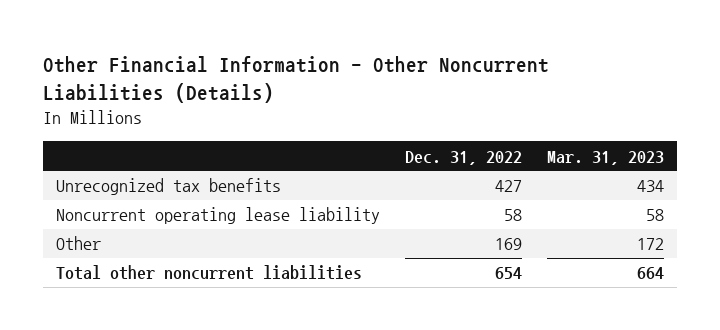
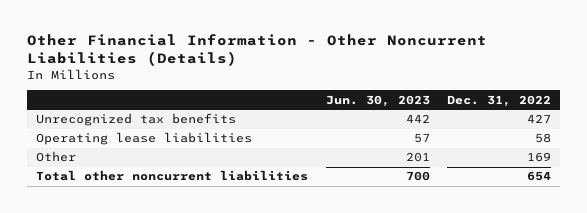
- | Dec. 31, 2022 | Mar. 31, 2023
+ | Jun. 30, 2023 | Dec. 31, 2022
- Noncurrent operating lease liability | 58 | 58
+ Operating lease liabilities | 57 | 58

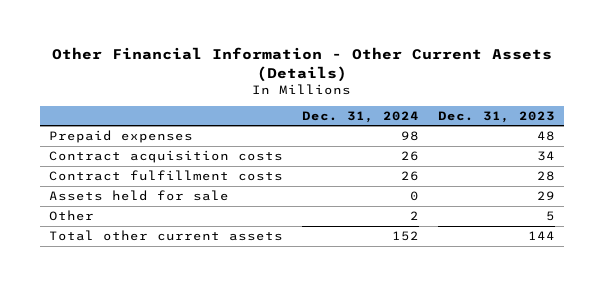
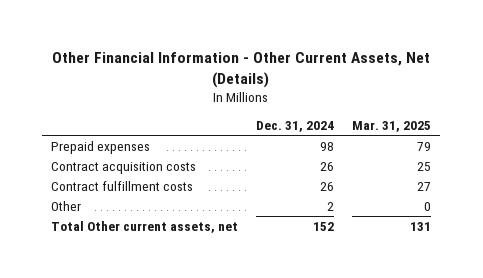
- Other Financial Information - Other Current Assets (Details)
+ Other Financial Information - Other Current Assets, Net (Details)
- | Dec. 31, 2024 | Dec. 31, 2023
+ | Dec. 31, 2024 | Mar. 31, 2025
- Assets held for sale | 0 | 29
- Total other current assets | 152 | 144
+ Total Other current assets, net | 152 | 131

